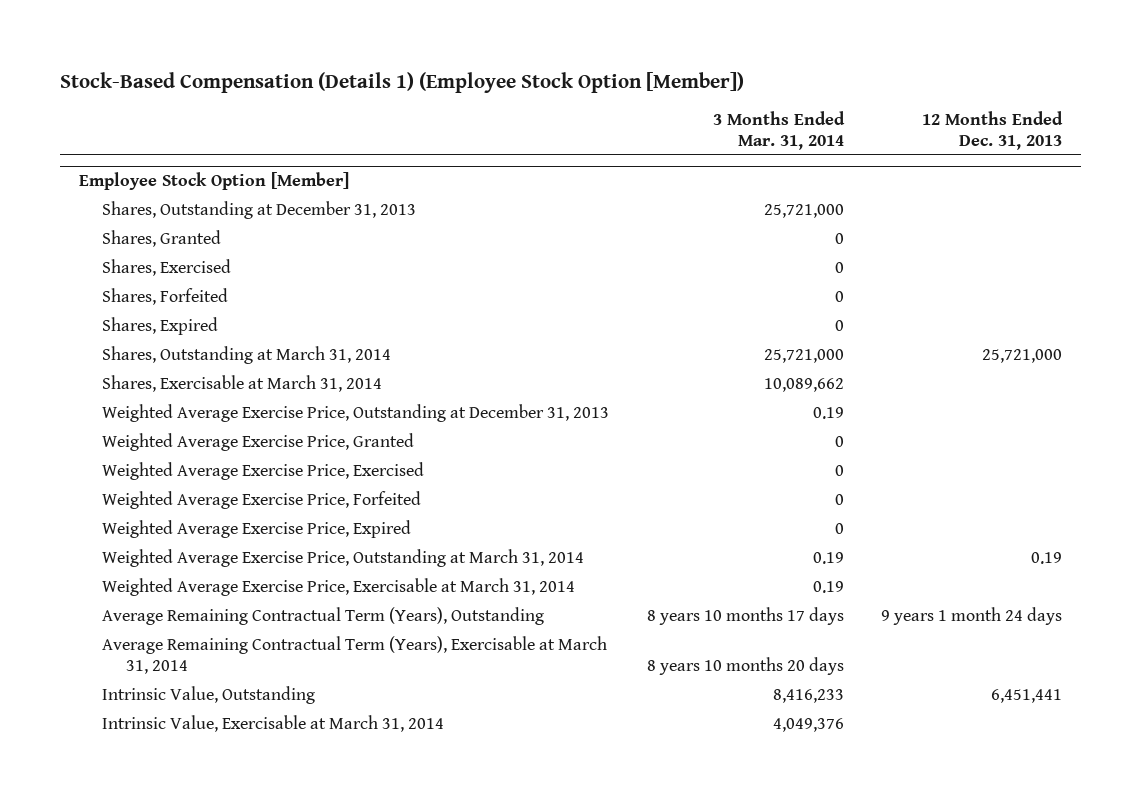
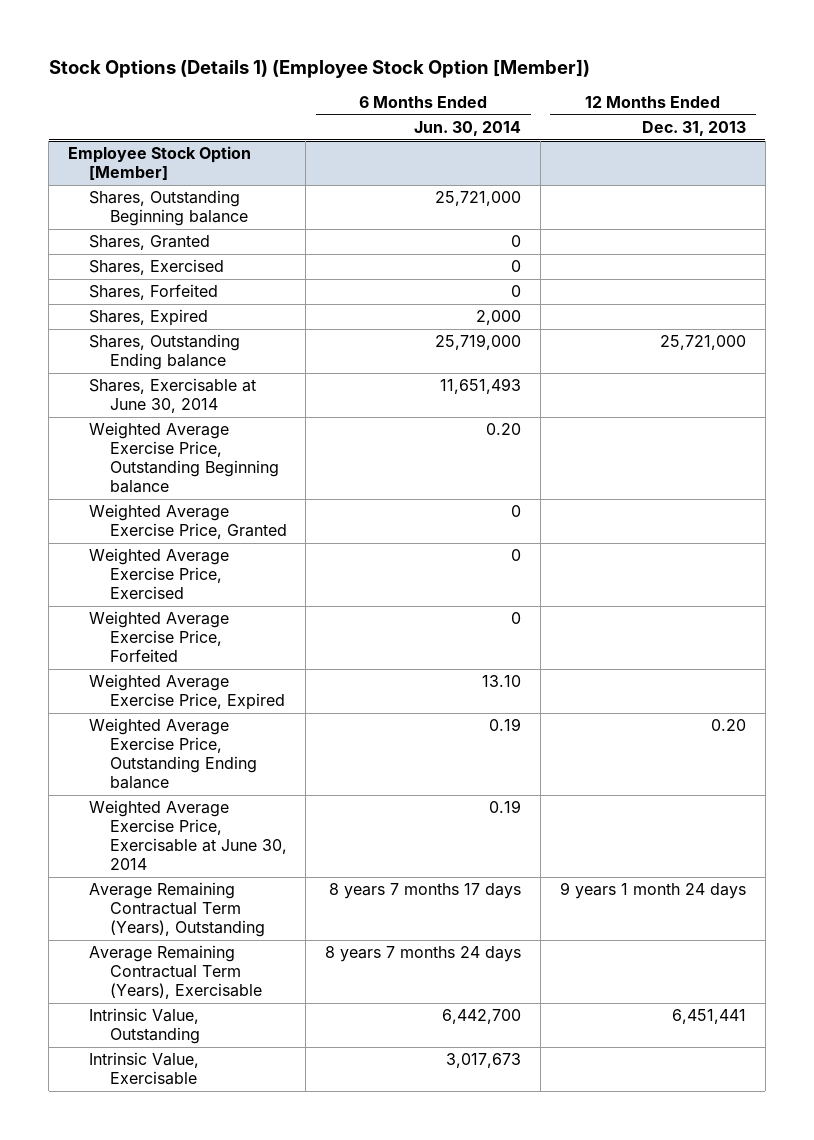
- Stock-Based Compensation (Details 1) (Employee Stock Option [Member])
+ Stock Options (Details 1) (Employee Stock Option [Member])
- | 3 Months Ended Mar. 31, 2014 | 12 Months Ended Dec. 31, 2013
+ | 6 Months Ended Jun. 30, 2014 | 12 Months Ended Dec. 31, 2013
@ Employee Stock Option [Member]
- Shares, Outstanding at December 31, 2013 | 25,721,000 |
+ Shares, Outstanding Beginning balance | 25,721,000 |
- Shares, Outstanding at March 31, 2014 | 25,721,000 | 25,721,000
- Shares, Exercisable at March 31, 2014 | 10,089,662 |
- Weighted Average Exercise Price, Outstanding at December 31, 2013 | 0.19 |
+ Shares, Outstanding Ending balance | 25,719,000 | 25,721,000
+ Shares, Exercisable at June 30, 2014 | 11,651,493 |
+ Weighted Average Exercise Price, Outstanding Beginning balance | 0.20 |
- Weighted Average Exercise Price, Outstanding at March 31, 2014 | 0.19 | 0.19
- Weighted Average Exercise Price, Exercisable at March 31, 2014 | 0.19 |
+ Weighted Average Exercise Price, Outstanding Ending balance | 0.19 | 0.20
+ Weighted Average Exercise Price, Exercisable at June 30, 2014 | 0.19 |
- Average Remaining Contractual Term (Years), Exercisable at March 31, 2014 | 8 years 10 months 20 days |
+ Average Remaining Contractual Term (Years), Exercisable | 8 years 7 months 24 days |
- Intrinsic Value, Exercisable at March 31, 2014 | 4,049,376 |
+ Intrinsic Value, Exercisable | 3,017,673 |

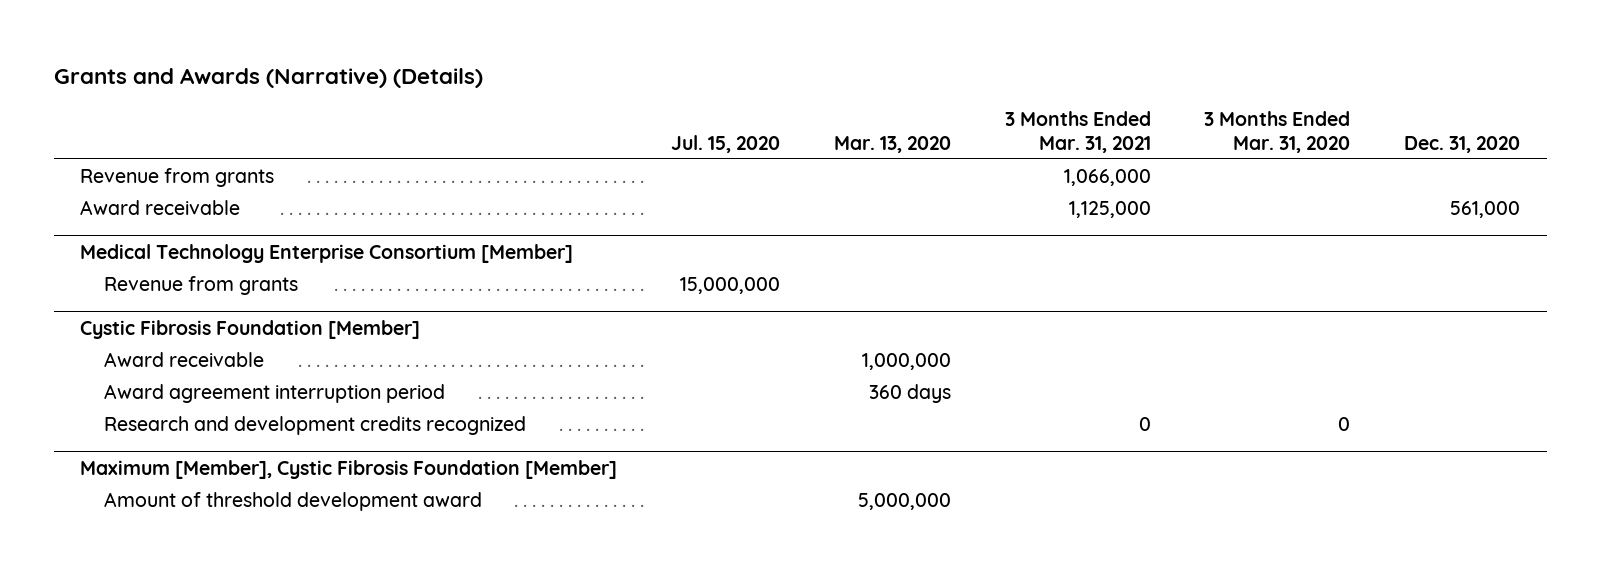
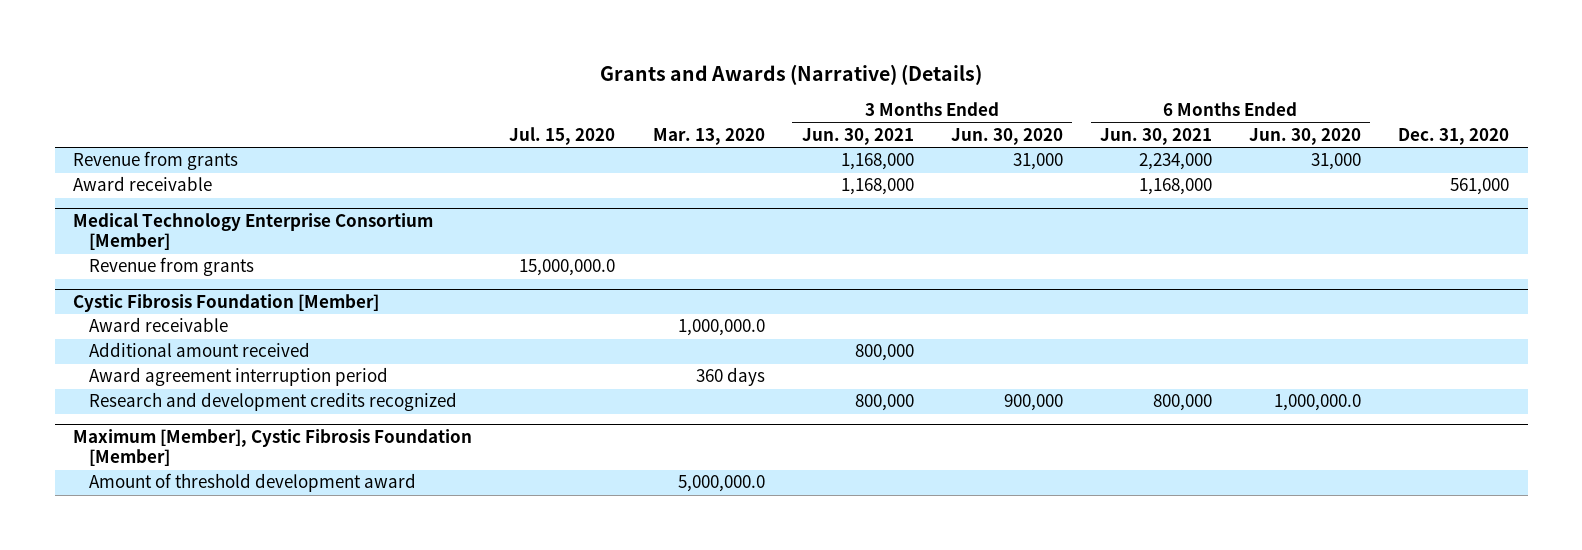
- | Jul. 15, 2020 | Mar. 13, 2020 | 3 Months Ended Mar. 31, 2021 | 3 Months Ended Mar. 31, 2020 | Dec. 31, 2020
+ | Jul. 15, 2020 | Mar. 13, 2020 | 3 Months Ended Jun. 30, 2021 | 3 Months Ended Jun. 30, 2020 | 6 Months Ended Jun. 30, 2021 | 6 Months Ended Jun. 30, 2020 | Dec. 31, 2020
@ Medical Technology Enterprise Consortium [Member]
- Revenue from grants | 15,000,000 | | | |
+ Revenue from grants | 15,000,000.0 | | | | | |
@ Cystic Fibrosis Foundation [Member]
- Award receivable | | 1,000,000 | | |
+ Award receivable | | 1,000,000.0 | | | | |
+ Additional amount received | | | 800,000 | | | |
@ Maximum [Member], Cystic Fibrosis Foundation [Member]
- Amount of threshold development award | | 5,000,000 | | |
+ Amount of threshold development award | | 5,000,000.0 | | | | |

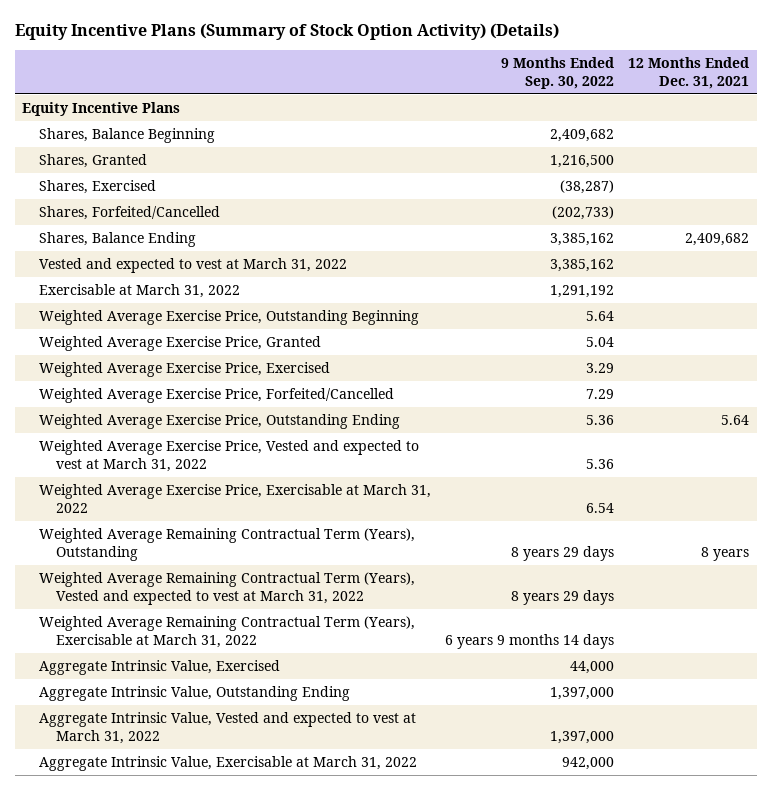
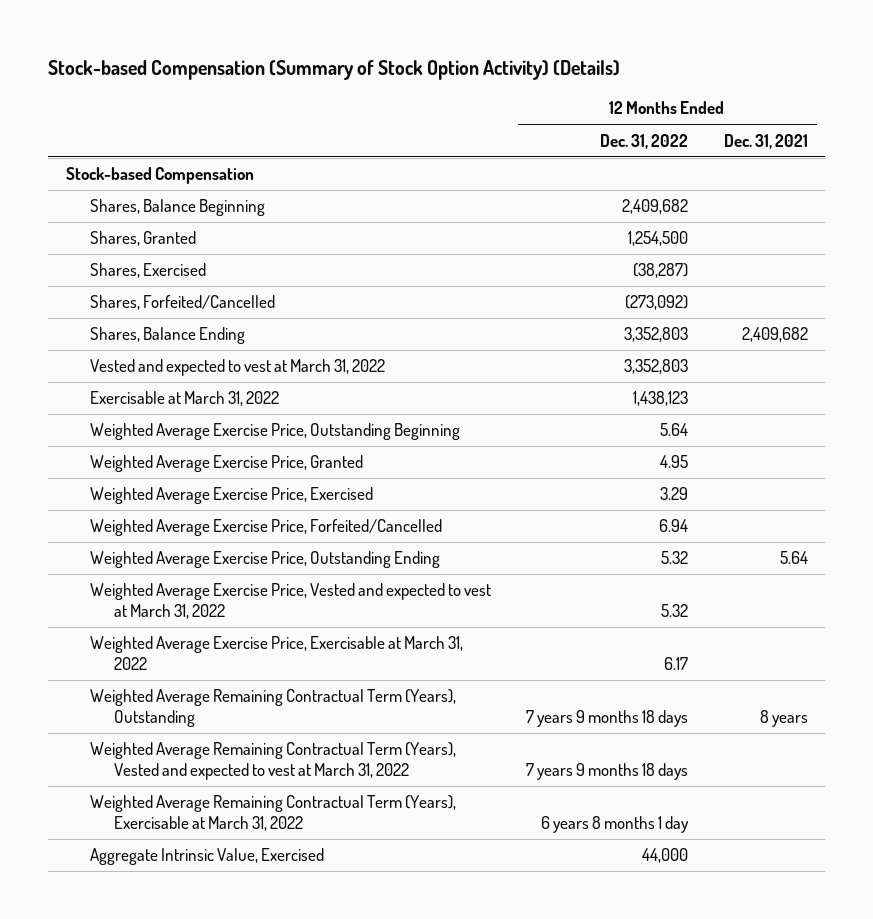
- Equity Incentive Plans (Summary of Stock Option Activity) (Details)
+ Stock-based Compensation (Summary of Stock Option Activity) (Details)
- | 9 Months Ended Sep. 30, 2022 | 12 Months Ended Dec. 31, 2021
+ | 12 Months Ended Dec. 31, 2022 | 12 Months Ended Dec. 31, 2021
- Equity Incentive Plans
+ Stock-based Compensation
- Aggregate Intrinsic Value, Outstanding Ending | 1,397,000 |
- Aggregate Intrinsic Value, Vested and expected to vest at March 31, 2022 | 1,397,000 |
- Aggregate Intrinsic Value, Exercisable at March 31, 2022 | 942,000 |

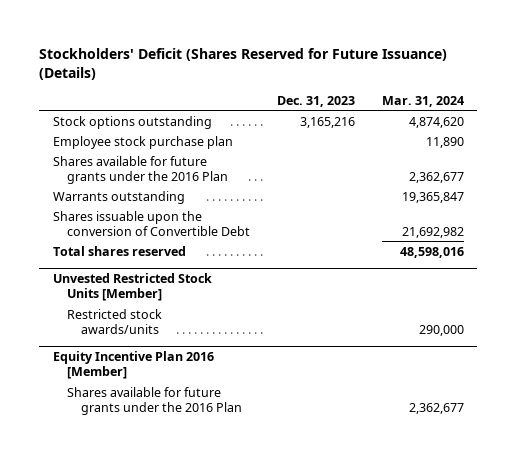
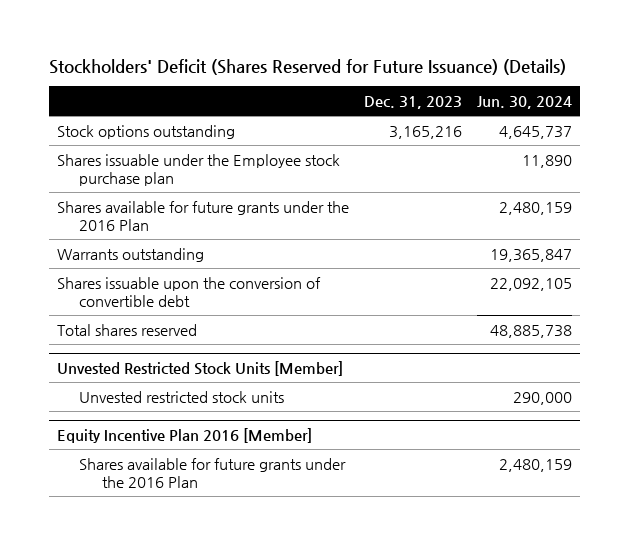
- | Dec. 31, 2023 | Mar. 31, 2024
+ | Dec. 31, 2023 | Jun. 30, 2024
- Employee stock purchase plan | | 11,890
+ Shares issuable under the Employee stock purchase plan | | 11,890
- Shares issuable upon the conversion of Convertible Debt | | 21,692,982
+ Shares issuable upon the conversion of convertible debt | | 22,092,105
@ Unvested Restricted Stock Units [Member]
- Restricted stock awards/units | | 290,000
+ Unvested restricted stock units | | 290,000

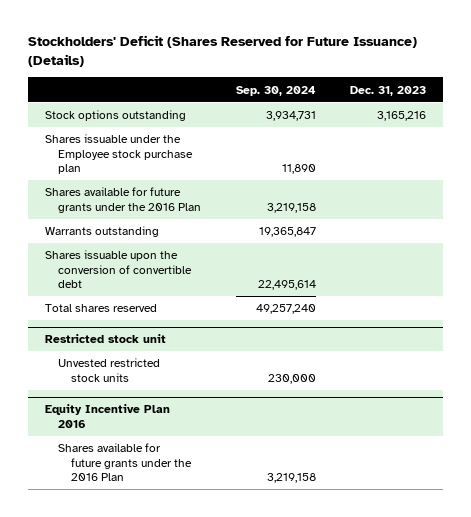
- | Dec. 31, 2023 | Jun. 30, 2024
+ | Sep. 30, 2024 | Dec. 31, 2023
- Unvested Restricted Stock Units [Member]
+ Restricted stock unit
- Equity Incentive Plan 2016 [Member]
+ Equity Incentive Plan 2016

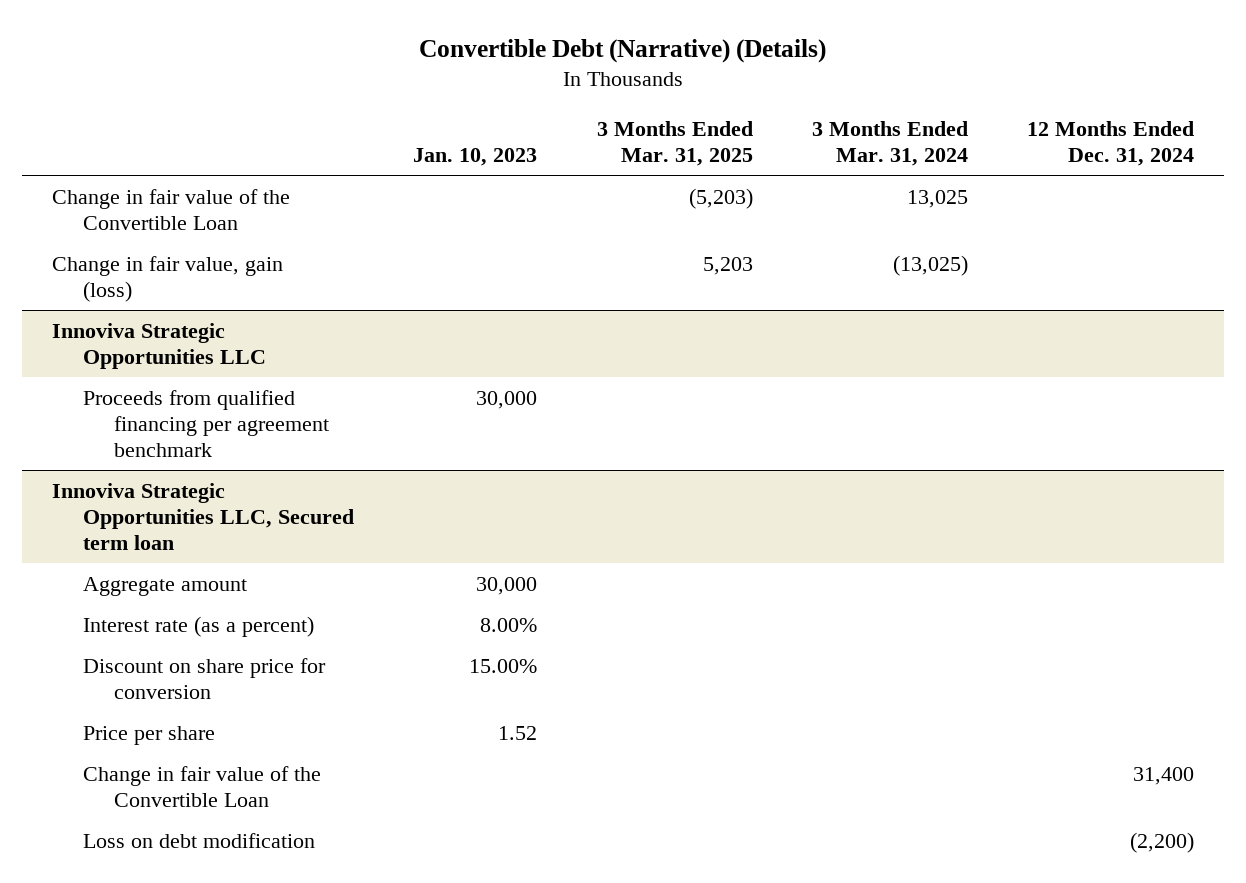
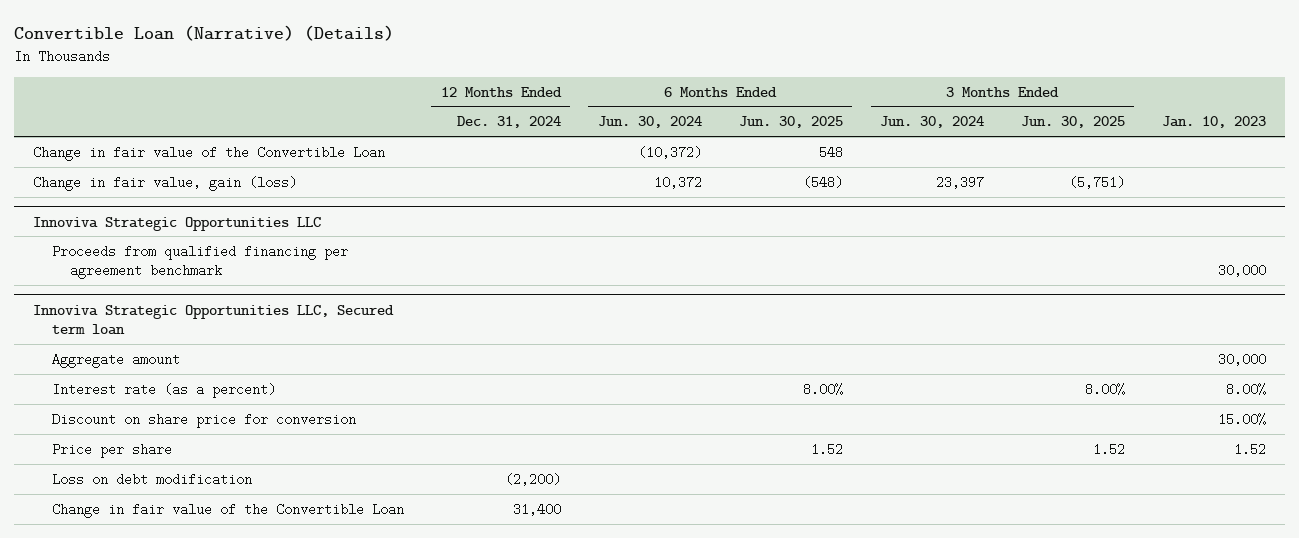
- Convertible Debt (Narrative) (Details)
+ Convertible Loan (Narrative) (Details)
- | Jan. 10, 2023 | 3 Months Ended Mar. 31, 2025 | 3 Months Ended Mar. 31, 2024 | 12 Months Ended Dec. 31, 2024
+ | 12 Months Ended Dec. 31, 2024 | 6 Months Ended Jun. 30, 2024 | 6 Months Ended Jun. 30, 2025 | 3 Months Ended Jun. 30, 2024 | 3 Months Ended Jun. 30, 2025 | Jan. 10, 2023
@ Innoviva Strategic Opportunities LLC, Secured term loan
moved down: Change in fair value of the Convertible Loan | 31,400 | | | | |

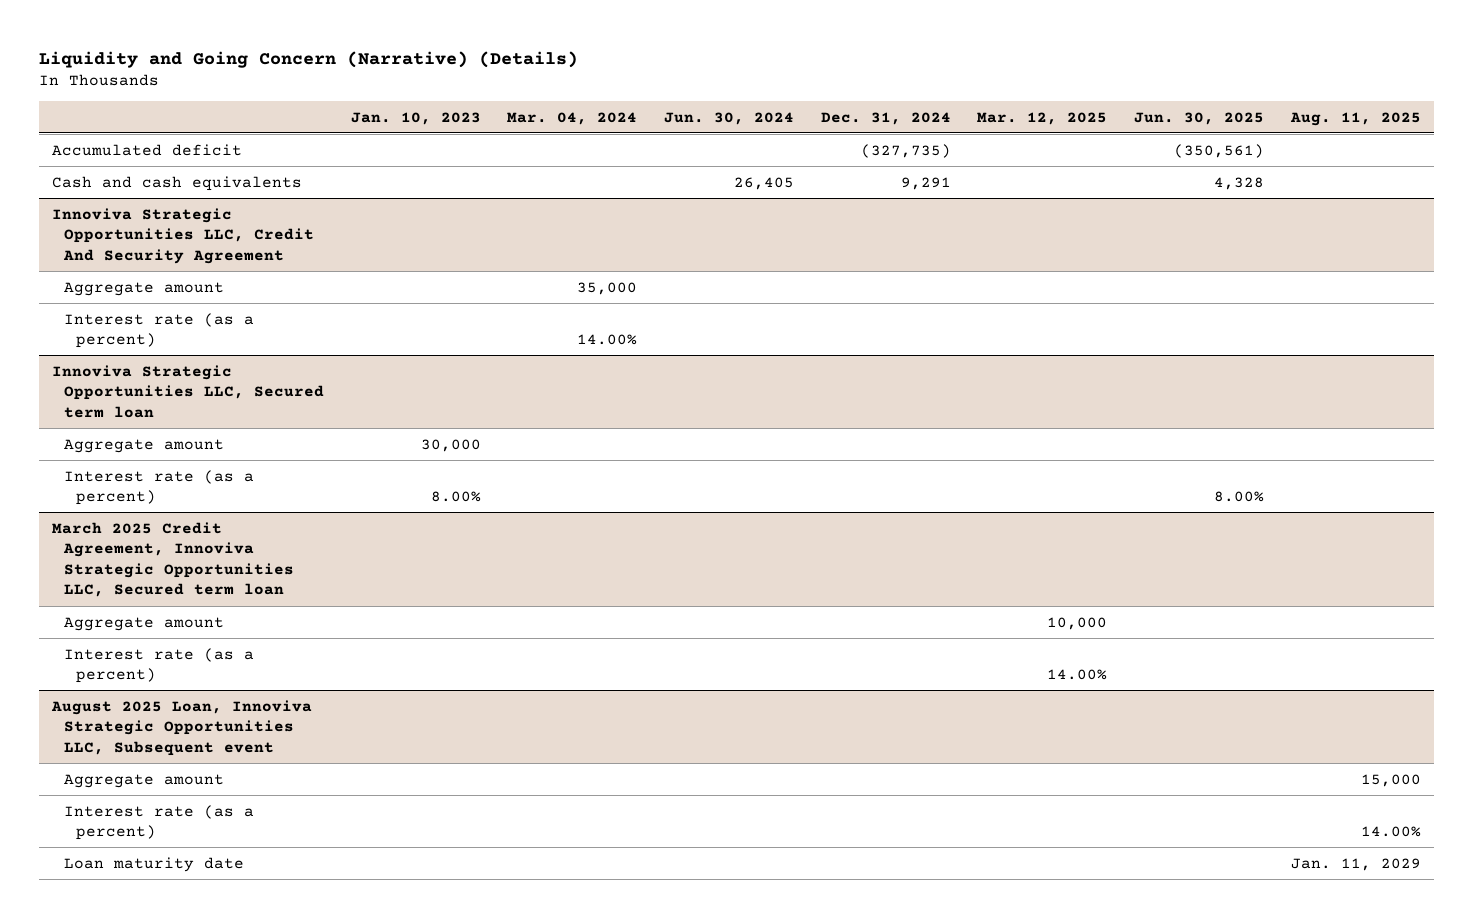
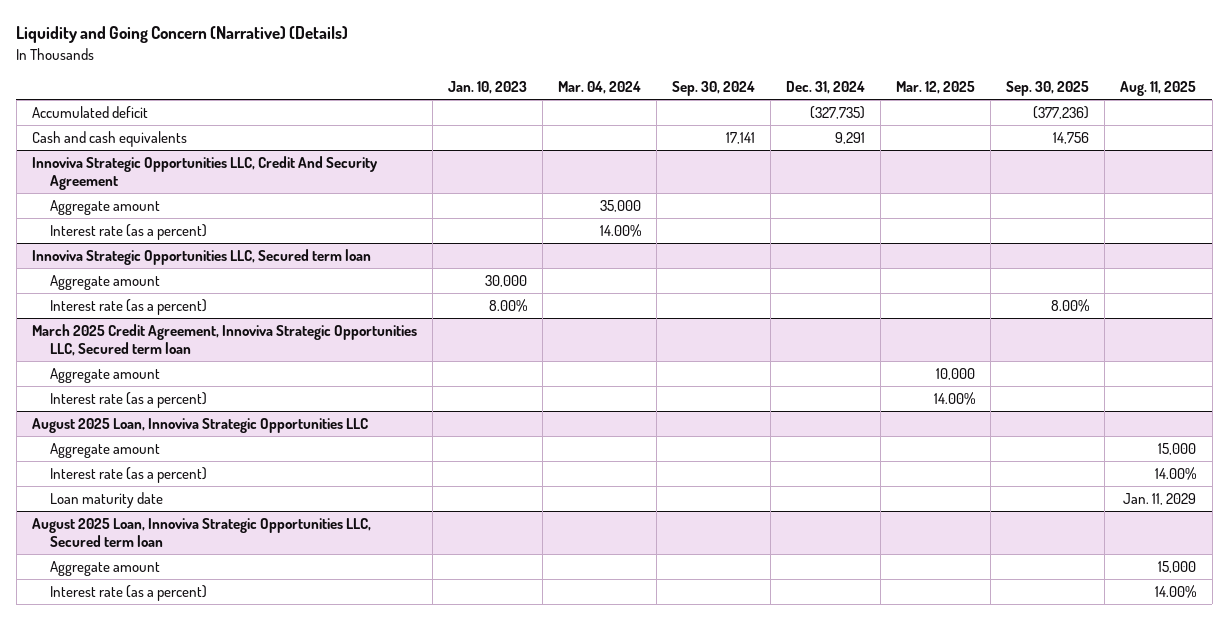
- | Jan. 10, 2023 | Mar. 04, 2024 | Jun. 30, 2024 | Dec. 31, 2024 | Mar. 12, 2025 | Jun. 30, 2025 | Aug. 11, 2025
+ | Jan. 10, 2023 | Mar. 04, 2024 | Sep. 30, 2024 | Dec. 31, 2024 | Mar. 12, 2025 | Sep. 30, 2025 | Aug. 11, 2025
- August 2025 Loan, Innoviva Strategic Opportunities LLC, Subsequent event
+ August 2025 Loan, Innoviva Strategic Opportunities LLC
+ August 2025 Loan, Innoviva Strategic Opportunities LLC, Secured term loan
+ Aggregate amount | | | | | | | 15,000
+ Interest rate (as a percent) | | | | | | | 14.00%

